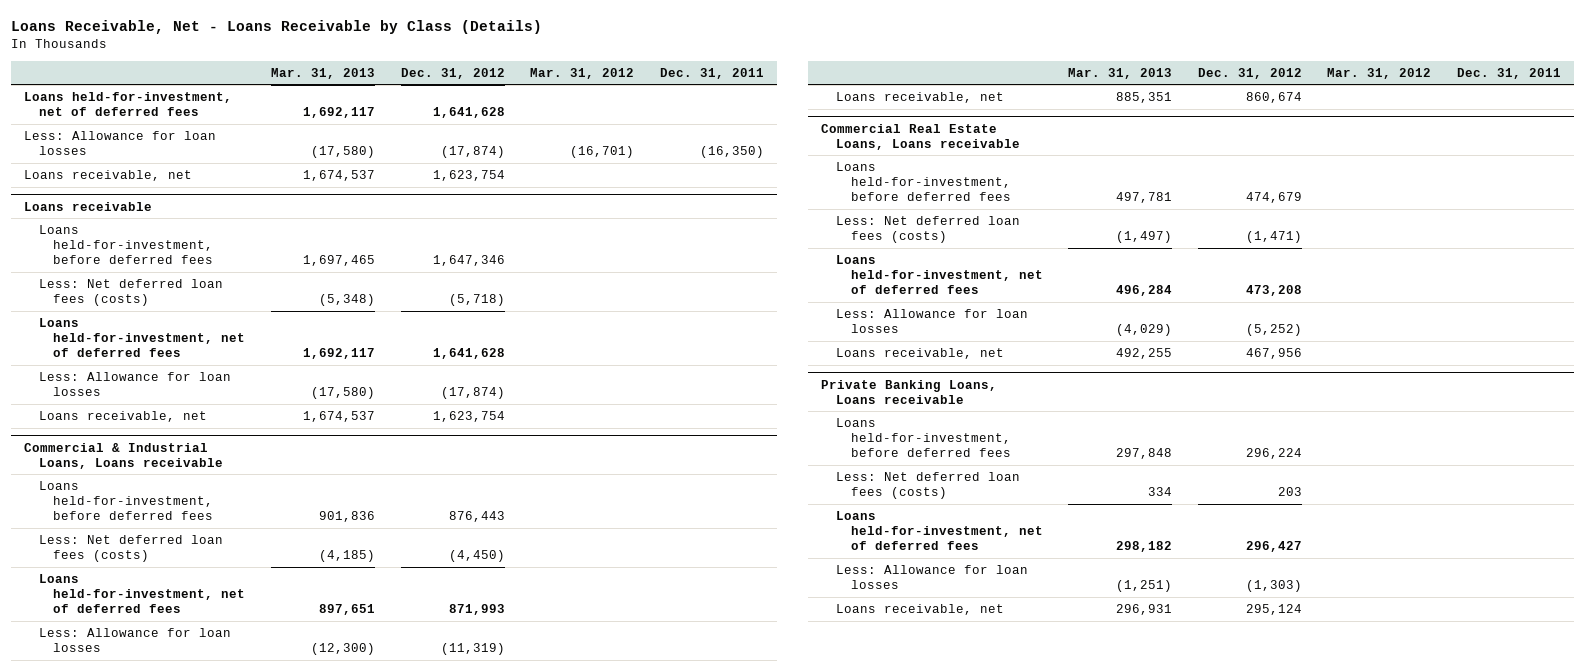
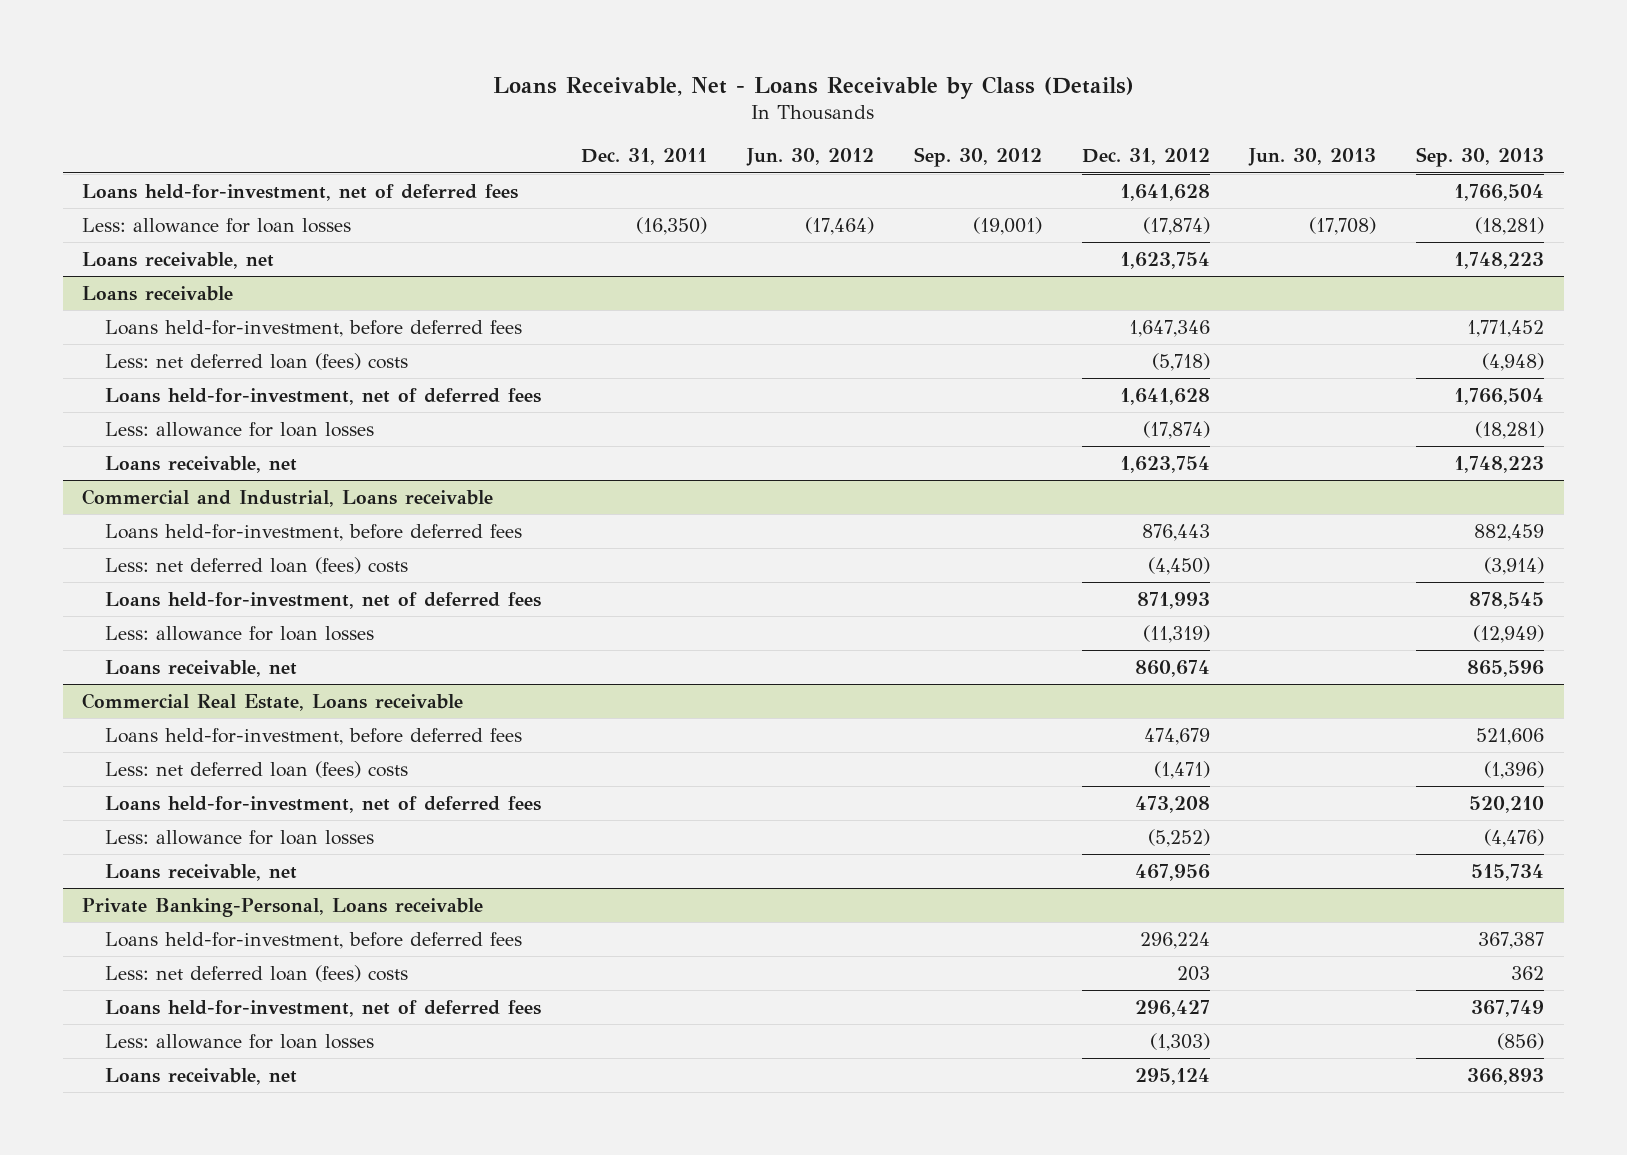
- | Mar. 31, 2013 | Dec. 31, 2012 | Mar. 31, 2012 | Dec. 31, 2011
+ | Dec. 31, 2011 | Jun. 30, 2012 | Sep. 30, 2012 | Dec. 31, 2012 | Jun. 30, 2013 | Sep. 30, 2013
- Less: Allowance for loan losses | (17,580) | (17,874) | (16,701) | (16,350)
+ Less: allowance for loan losses | (16,350) | (17,464) | (19,001) | (17,874) | (17,708) | (18,281)
@ Loans receivable
- Less: Net deferred loan fees (costs) | (5,348) | (5,718) | |
+ Less: net deferred loan (fees) costs | | | | (5,718) | | (4,948)
- Less: Allowance for loan losses | (17,580) | (17,874) | |
+ Less: allowance for loan losses | | | | (17,874) | | (18,281)
- Commercial & Industrial Loans, Loans receivable
+ Commercial and Industrial, Loans receivable
- Less: Net deferred loan fees (costs) | (4,185) | (4,450) | |
+ Less: net deferred loan (fees) costs | | | | (4,450) | | (3,914)
- Less: Allowance for loan losses | (12,300) | (11,319) | |
+ Less: allowance for loan losses | | | | (11,319) | | (12,949)
- Commercial Real Estate Loans, Loans receivable
+ Commercial Real Estate, Loans receivable
- Less: Net deferred loan fees (costs) | (1,497) | (1,471) | |
+ Less: net deferred loan (fees) costs | | | | (1,471) | | (1,396)
- Less: Allowance for loan losses | (4,029) | (5,252) | |
+ Less: allowance for loan losses | | | | (5,252) | | (4,476)
- Private Banking Loans, Loans receivable
+ Private Banking-Personal, Loans receivable
- Less: Net deferred loan fees (costs) | 334 | 203 | |
+ Less: net deferred loan (fees) costs | | | | 203 | | 362
- Less: Allowance for loan losses | (1,251) | (1,303) | |
+ Less: allowance for loan losses | | | | (1,303) | | (856)

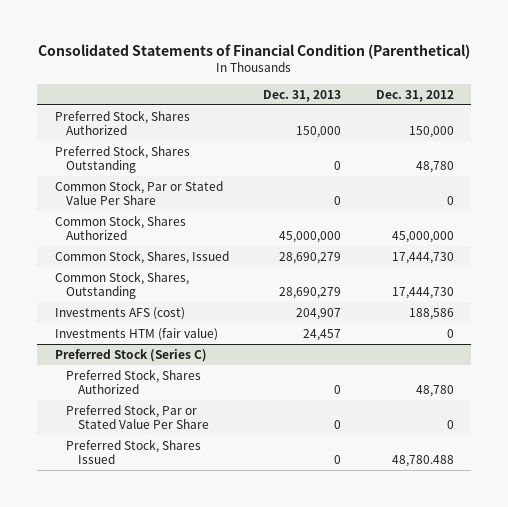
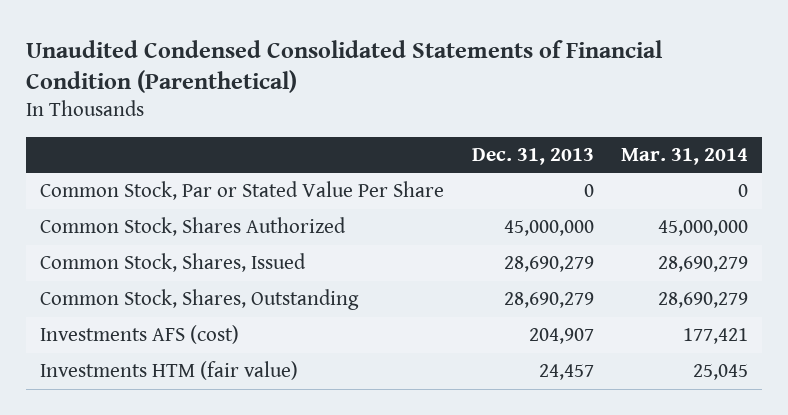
- Consolidated Statements of Financial Condition (Parenthetical)
+ Unaudited Condensed Consolidated Statements of Financial Condition (Parenthetical)
- | Dec. 31, 2013 | Dec. 31, 2012
+ | Dec. 31, 2013 | Mar. 31, 2014
- Preferred Stock, Shares Authorized | 150,000 | 150,000
- Preferred Stock, Shares Outstanding | 0 | 48,780
- Preferred Stock (Series C)
- Preferred Stock, Shares Authorized | 0 | 48,780
- Preferred Stock, Par or Stated Value Per Share | 0 | 0
- Preferred Stock, Shares Issued | 0 | 48,780.488

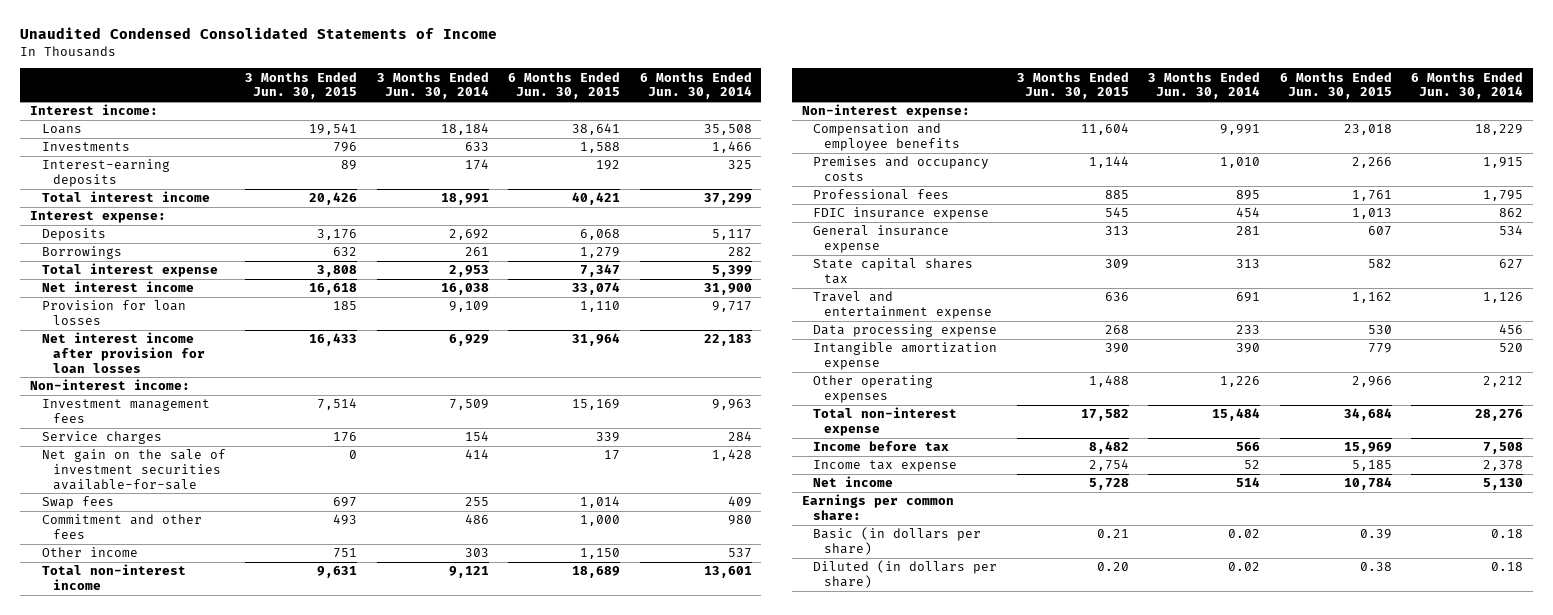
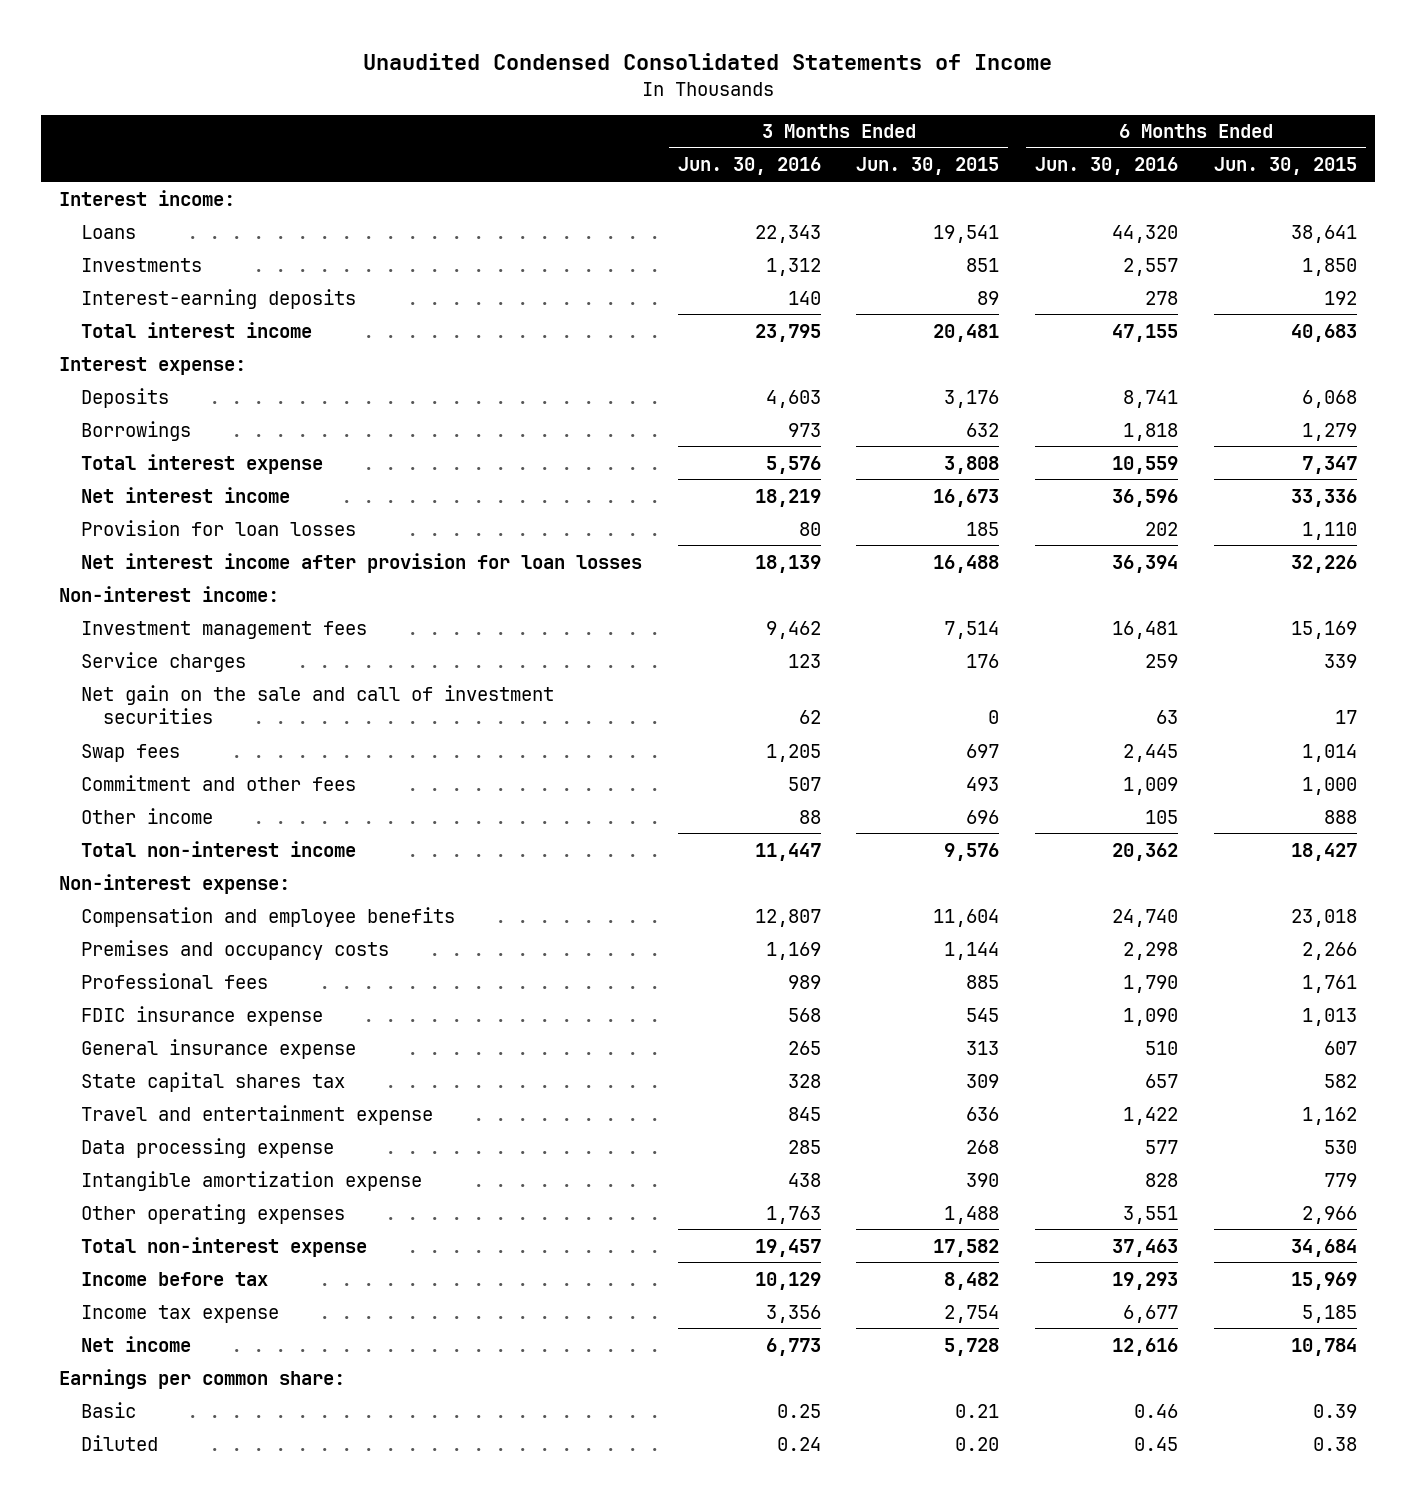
- | 3 Months Ended Jun. 30, 2015 | 3 Months Ended Jun. 30, 2014 | 6 Months Ended Jun. 30, 2015 | 6 Months Ended Jun. 30, 2014
+ | 3 Months Ended Jun. 30, 2016 | 3 Months Ended Jun. 30, 2015 | 6 Months Ended Jun. 30, 2016 | 6 Months Ended Jun. 30, 2015
- Investments | 796 | 633 | 1,588 | 1,466
+ Investments | 1,312 | 851 | 2,557 | 1,850
- Total interest income | 20,426 | 18,991 | 40,421 | 37,299
+ Total interest income | 23,795 | 20,481 | 47,155 | 40,683
- Net interest income | 16,618 | 16,038 | 33,074 | 31,900
+ Net interest income | 18,219 | 16,673 | 36,596 | 33,336
- Net interest income after provision for loan losses | 16,433 | 6,929 | 31,964 | 22,183
+ Net interest income after provision for loan losses | 18,139 | 16,488 | 36,394 | 32,226
- Net gain on the sale of investment securities available-for-sale | 0 | 414 | 17 | 1,428
+ Net gain on the sale and call of investment securities | 62 | 0 | 63 | 17
- Other income | 751 | 303 | 1,150 | 537
- Total non-interest income | 9,631 | 9,121 | 18,689 | 13,601
+ Other income | 88 | 696 | 105 | 888
+ Total non-interest income | 11,447 | 9,576 | 20,362 | 18,427
- Basic (in dollars per share) | 0.21 | 0.02 | 0.39 | 0.18
- Diluted (in dollars per share) | 0.20 | 0.02 | 0.38 | 0.18
+ Basic | 0.25 | 0.21 | 0.46 | 0.39
+ Diluted | 0.24 | 0.20 | 0.45 | 0.38

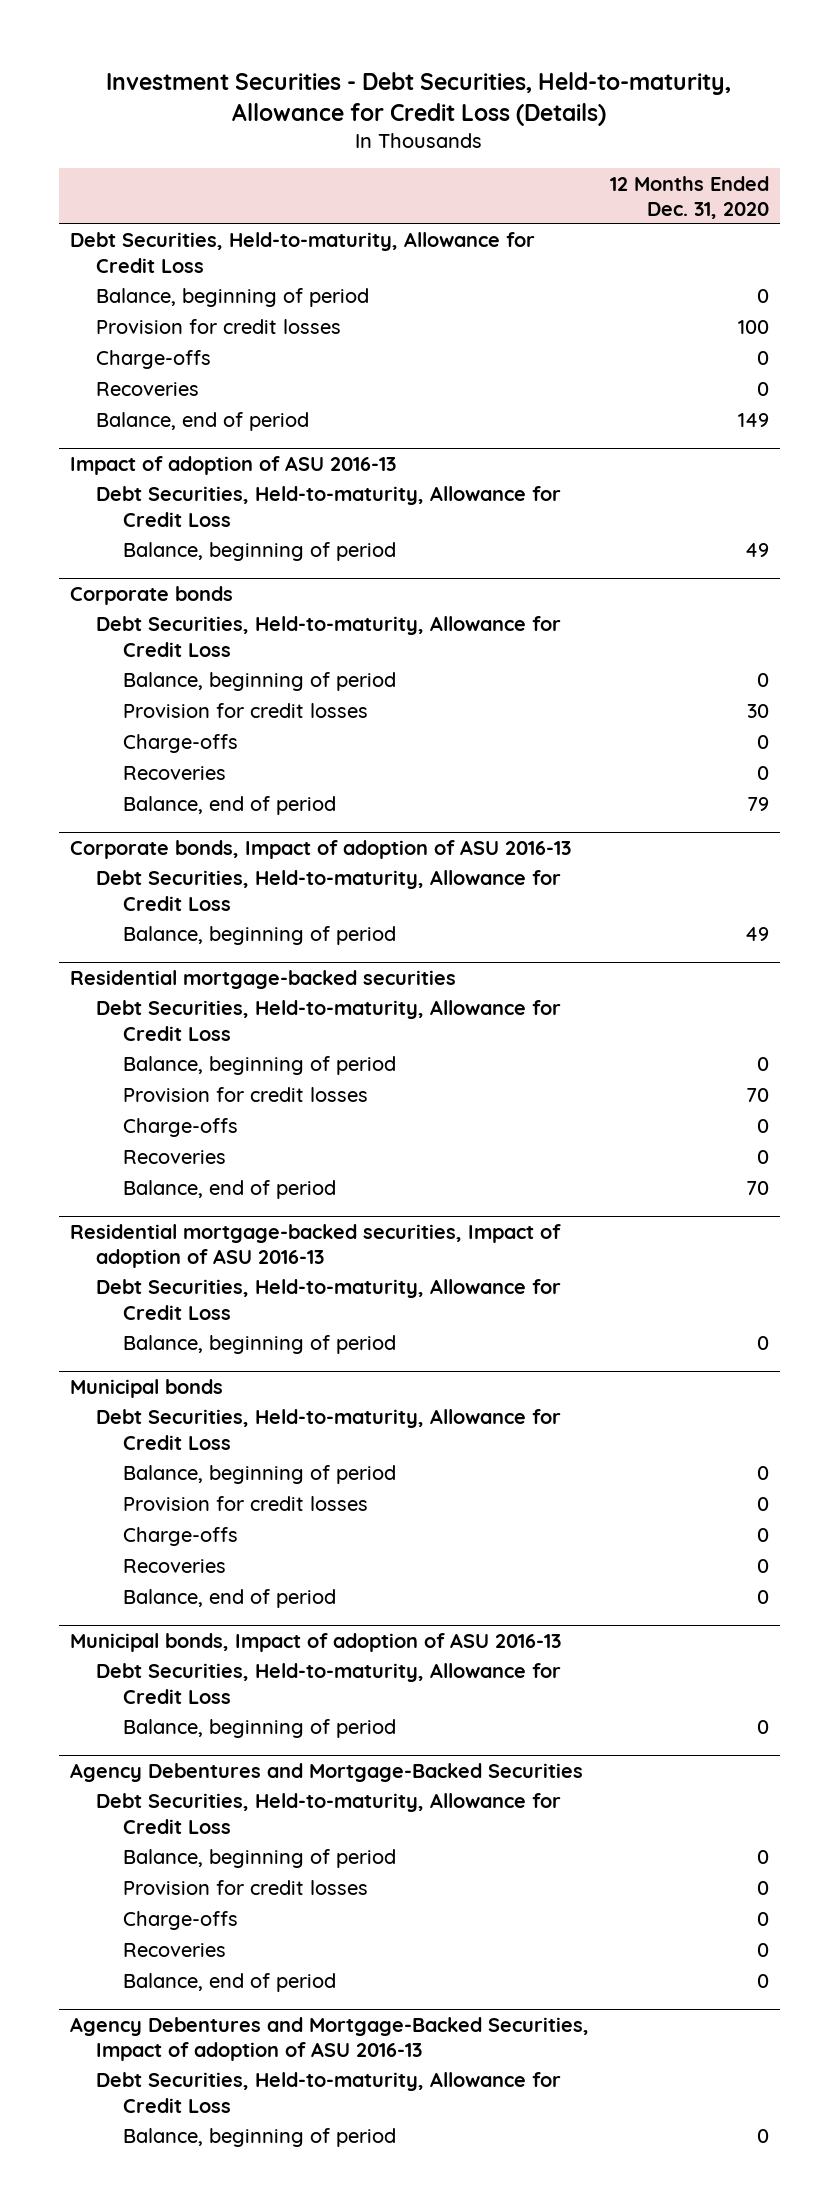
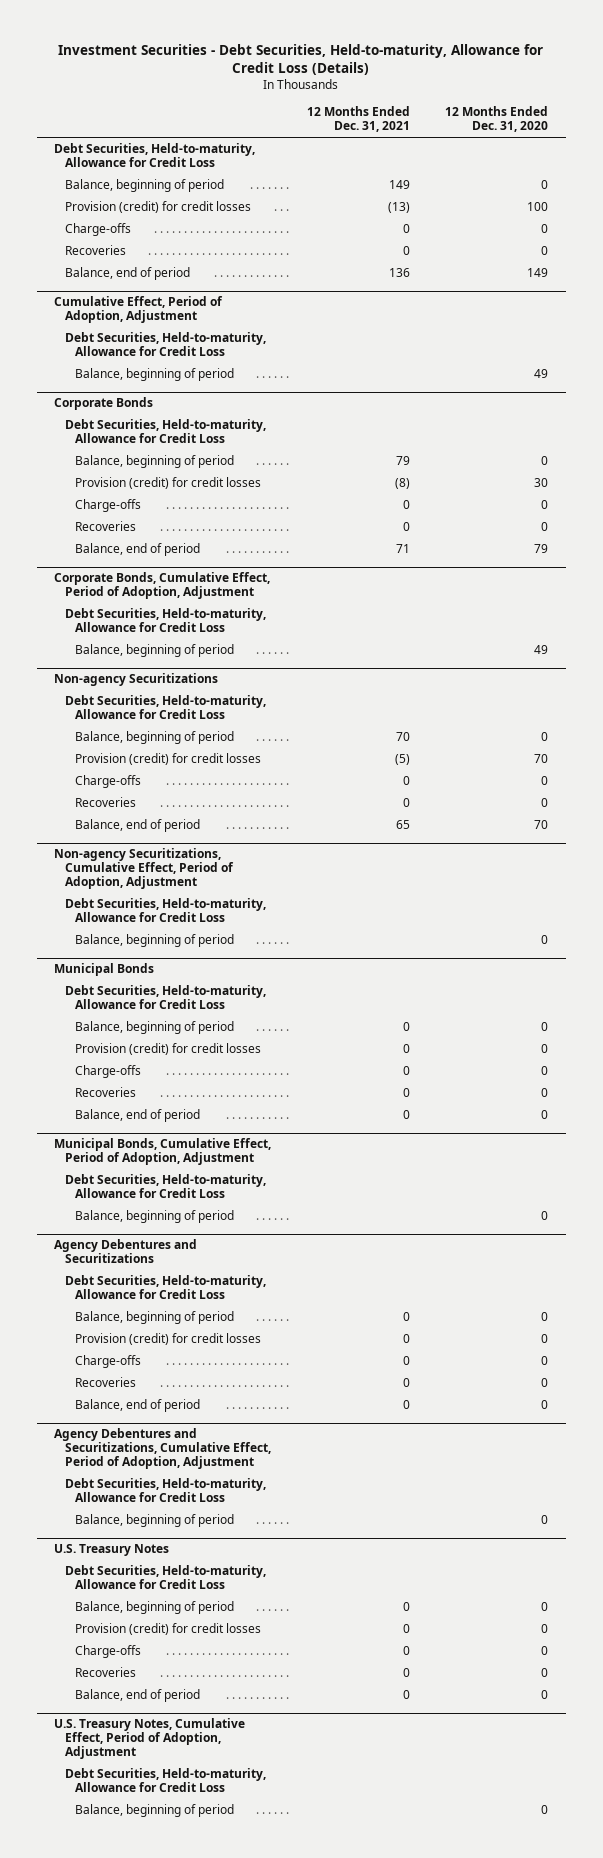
- | 12 Months Ended Dec. 31, 2020
+ | 12 Months Ended Dec. 31, 2021 | 12 Months Ended Dec. 31, 2020
- Provision for credit losses | 100
+ Provision (credit) for credit losses | (13) | 100
- Impact of adoption of ASU 2016-13
+ Cumulative Effect, Period of Adoption, Adjustment
- Corporate bonds
+ Corporate Bonds
- Provision for credit losses | 30
+ Provision (credit) for credit losses | (8) | 30
- Corporate bonds, Impact of adoption of ASU 2016-13
+ Corporate Bonds, Cumulative Effect, Period of Adoption, Adjustment
- Residential mortgage-backed securities
+ Non-agency Securitizations
- Provision for credit losses | 70
+ Provision (credit) for credit losses | (5) | 70
- Residential mortgage-backed securities, Impact of adoption of ASU 2016-13
+ Non-agency Securitizations, Cumulative Effect, Period of Adoption, Adjustment
- Municipal bonds
+ Municipal Bonds
- Provision for credit losses | 0
+ Provision (credit) for credit losses | 0 | 0
- Municipal bonds, Impact of adoption of ASU 2016-13
+ Municipal Bonds, Cumulative Effect, Period of Adoption, Adjustment
- Agency Debentures and Mortgage-Backed Securities
+ Agency Debentures and Securitizations
- Provision for credit losses | 0
+ Provision (credit) for credit losses | 0 | 0
- Agency Debentures and Mortgage-Backed Securities, Impact of adoption of ASU 2016-13
+ Agency Debentures and Securitizations, Cumulative Effect, Period of Adoption, Adjustment
+ U.S. Treasury Notes
+ Debt Securities, Held-to-maturity, Allowance for Credit Loss
+ Balance, beginning of period | 0 | 0
+ Provision (credit) for credit losses | 0 | 0
+ Charge-offs | 0 | 0
+ Recoveries | 0 | 0
+ Balance, end of period | 0 | 0
+ U.S. Treasury Notes, Cumulative Effect, Period of Adoption, Adjustment
+ Debt Securities, Held-to-maturity, Allowance for Credit Loss
+ Balance, beginning of period | | 0

